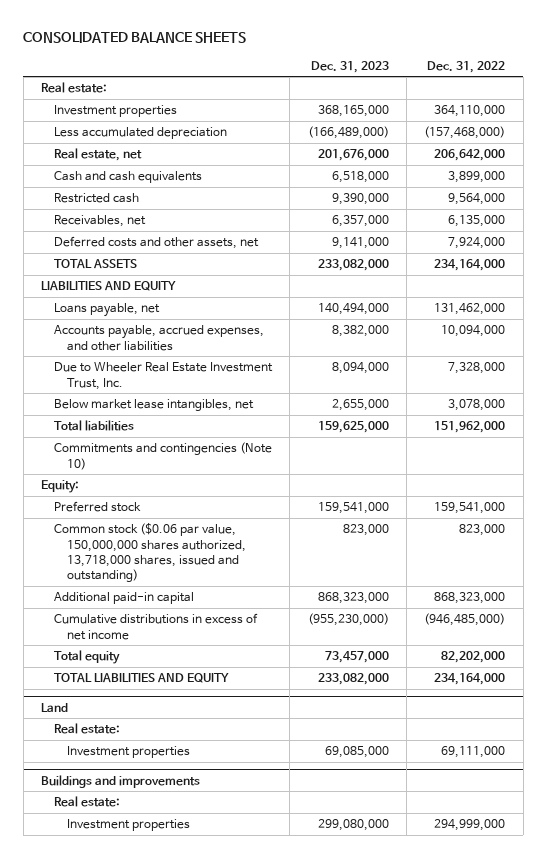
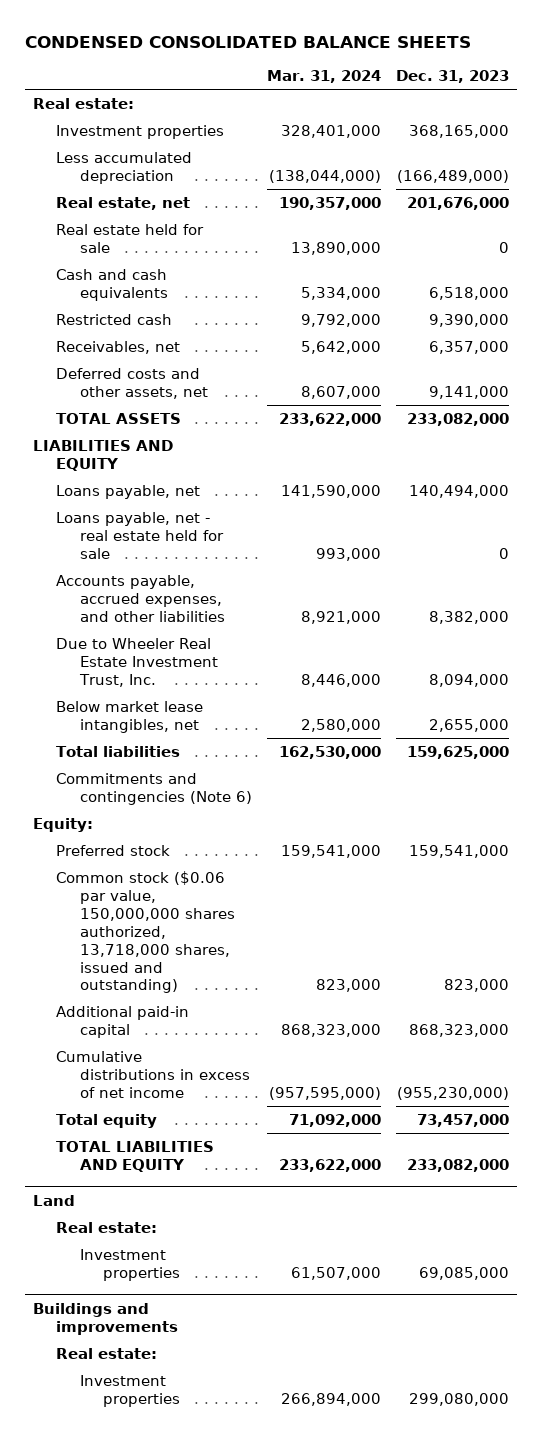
- CONSOLIDATED BALANCE SHEETS
+ CONDENSED CONSOLIDATED BALANCE SHEETS
- | Dec. 31, 2023 | Dec. 31, 2022
+ | Mar. 31, 2024 | Dec. 31, 2023
+ Real estate held for sale | 13,890,000 | 0
+ Loans payable, net - real estate held for sale | 993,000 | 0
- Commitments and contingencies (Note 10)
+ Commitments and contingencies (Note 6)

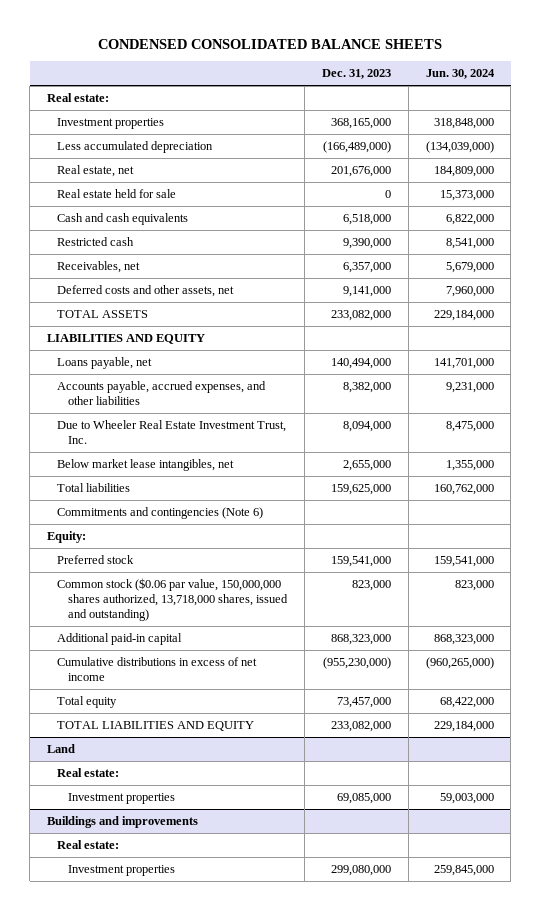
- | Mar. 31, 2024 | Dec. 31, 2023
+ | Dec. 31, 2023 | Jun. 30, 2024
- Loans payable, net - real estate held for sale | 993,000 | 0

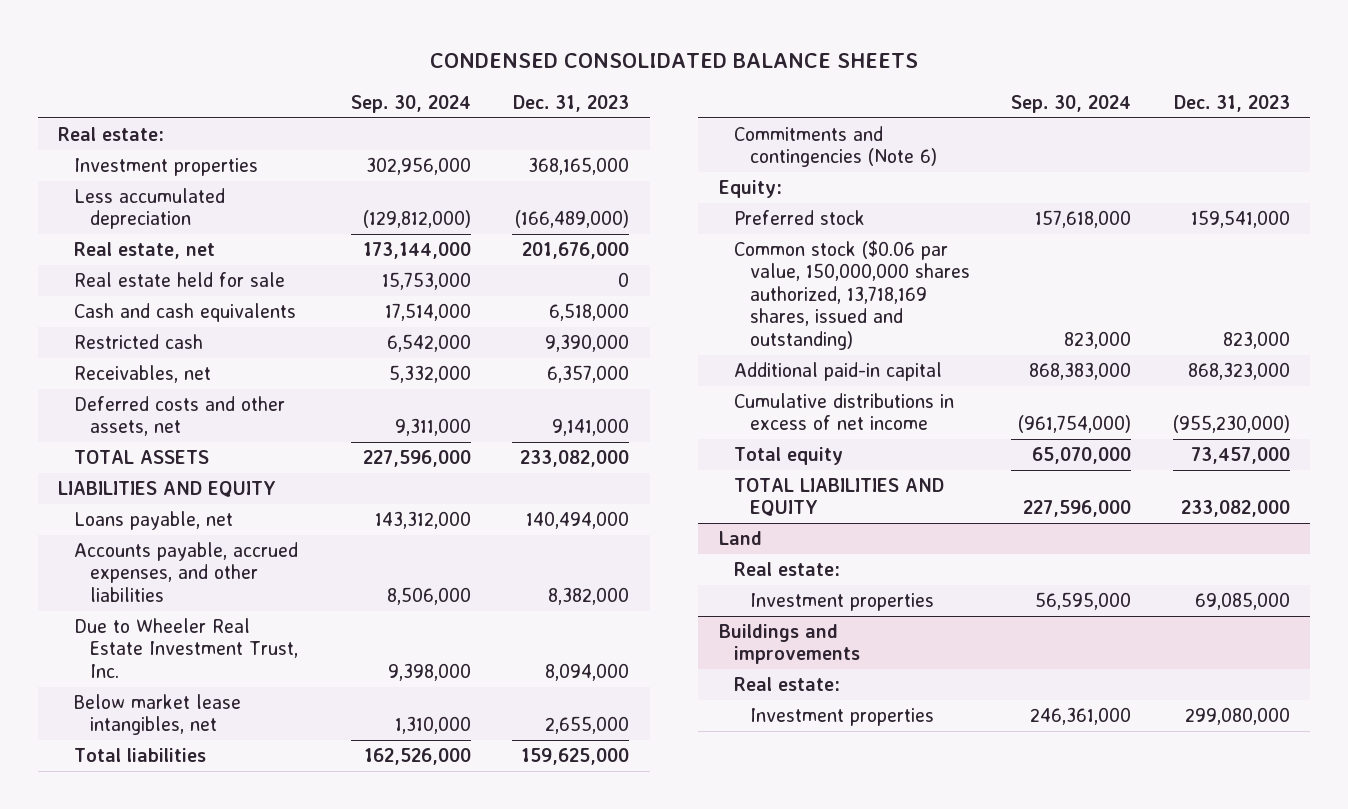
- | Dec. 31, 2023 | Jun. 30, 2024
+ | Sep. 30, 2024 | Dec. 31, 2023
- Common stock ($0.06 par value, 150,000,000 shares authorized, 13,718,000 shares, issued and outstanding) | 823,000 | 823,000
+ Common stock ($0.06 par value, 150,000,000 shares authorized, 13,718,169 shares, issued and outstanding) | 823,000 | 823,000

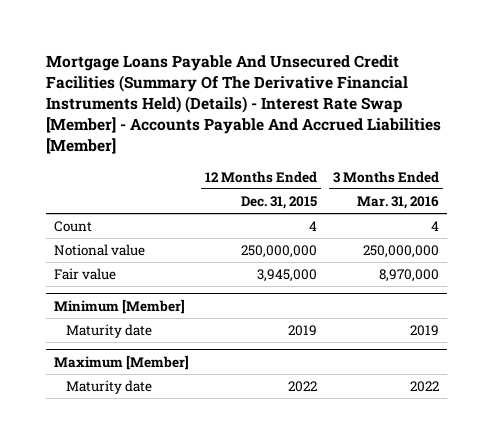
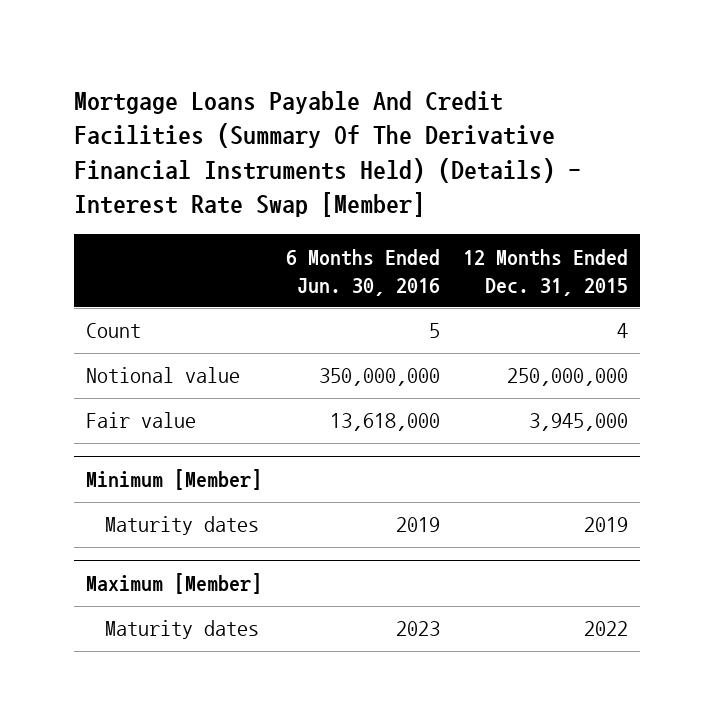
- Mortgage Loans Payable And Unsecured Credit Facilities (Summary Of The Derivative Financial Instruments Held) (Details) - Interest Rate Swap [Member] - Accounts Payable And Accrued Liabilities [Member]
+ Mortgage Loans Payable And Credit Facilities (Summary Of The Derivative Financial Instruments Held) (Details) - Interest Rate Swap [Member]
- | 12 Months Ended Dec. 31, 2015 | 3 Months Ended Mar. 31, 2016
+ | 6 Months Ended Jun. 30, 2016 | 12 Months Ended Dec. 31, 2015
@ Minimum [Member]
- Maturity date | 2019 | 2019
+ Maturity dates | 2019 | 2019
@ Maximum [Member]
- Maturity date | 2022 | 2022
+ Maturity dates | 2023 | 2022

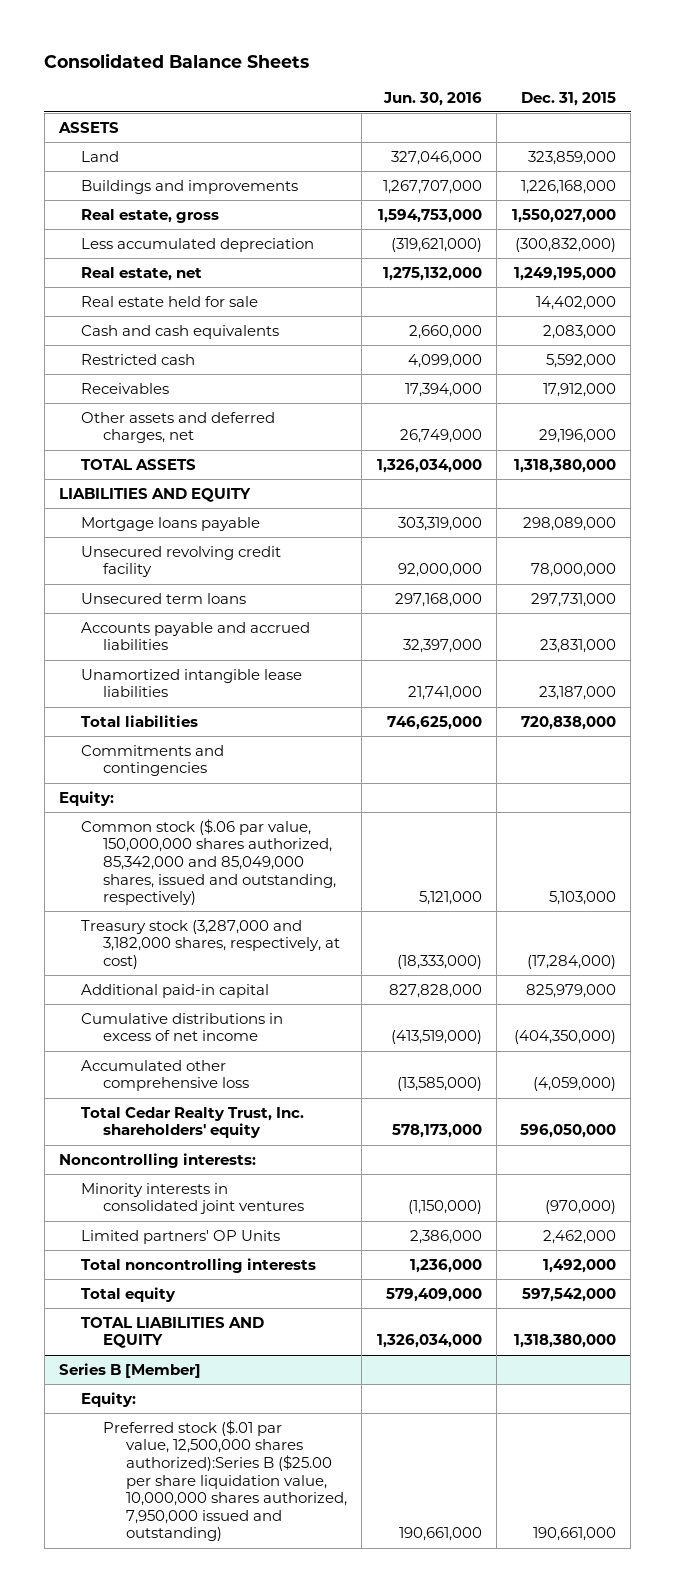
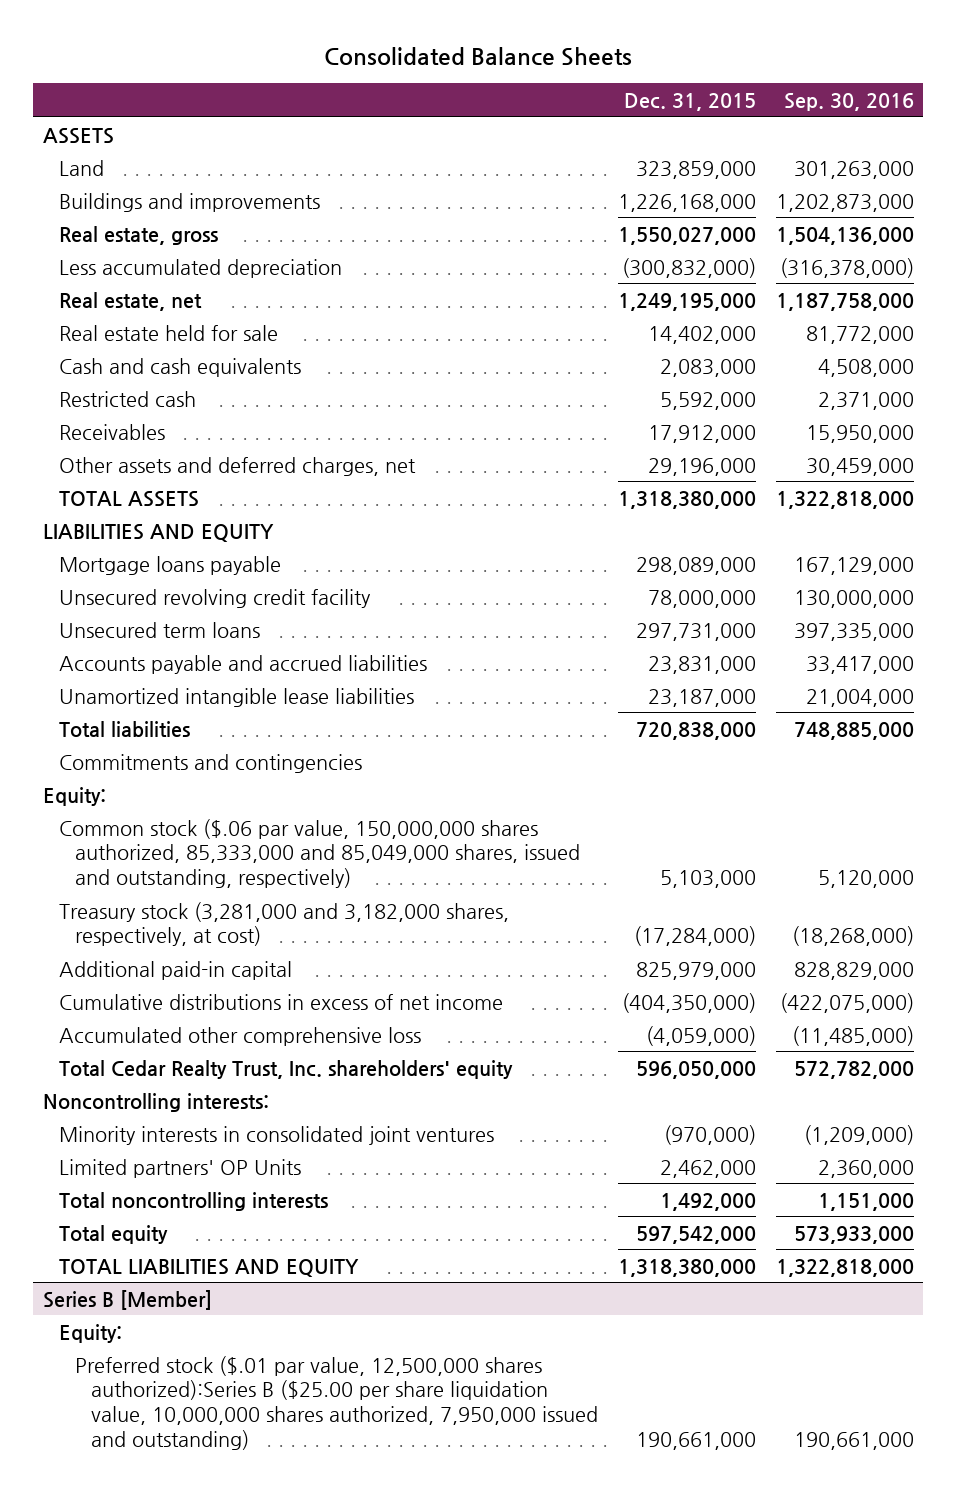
- | Jun. 30, 2016 | Dec. 31, 2015
+ | Dec. 31, 2015 | Sep. 30, 2016
- Common stock ($.06 par value, 150,000,000 shares authorized, 85,342,000 and 85,049,000 shares, issued and outstanding, respectively) | 5,121,000 | 5,103,000
- Treasury stock (3,287,000 and 3,182,000 shares, respectively, at cost) | (18,333,000) | (17,284,000)
+ Common stock ($.06 par value, 150,000,000 shares authorized, 85,333,000 and 85,049,000 shares, issued and outstanding, respectively) | 5,103,000 | 5,120,000
+ Treasury stock (3,281,000 and 3,182,000 shares, respectively, at cost) | (17,284,000) | (18,268,000)

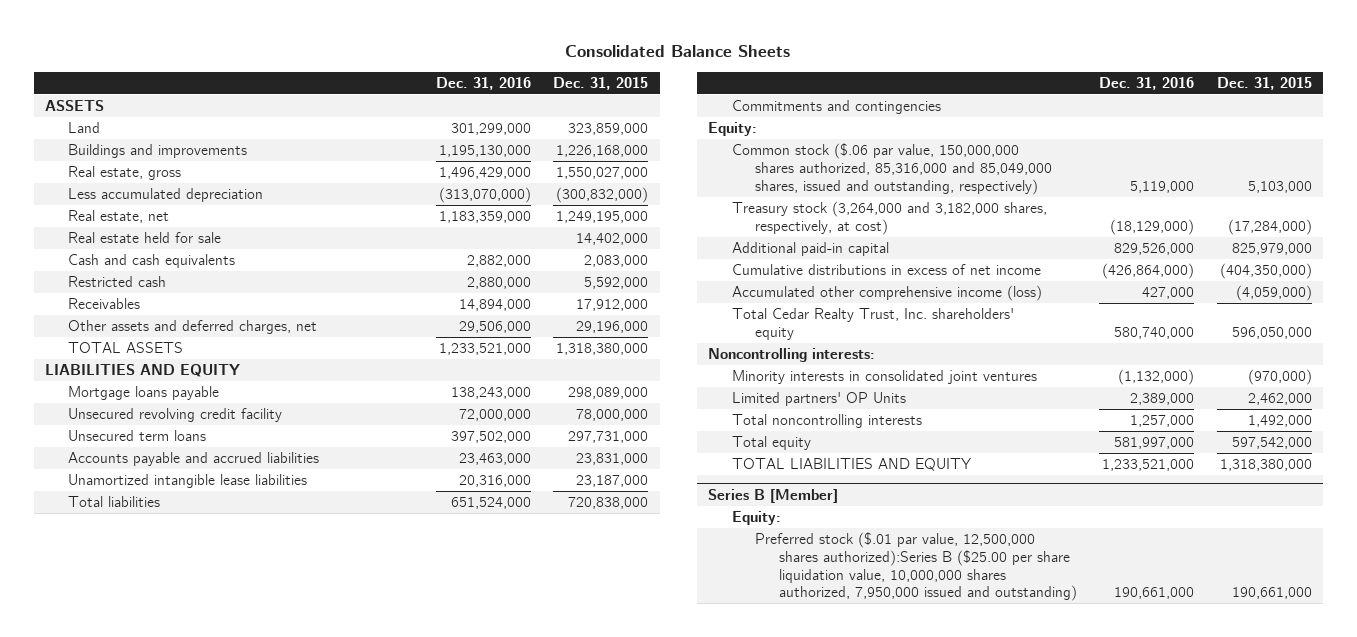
- | Dec. 31, 2015 | Sep. 30, 2016
+ | Dec. 31, 2016 | Dec. 31, 2015
- Common stock ($.06 par value, 150,000,000 shares authorized, 85,333,000 and 85,049,000 shares, issued and outstanding, respectively) | 5,103,000 | 5,120,000
- Treasury stock (3,281,000 and 3,182,000 shares, respectively, at cost) | (17,284,000) | (18,268,000)
+ Common stock ($.06 par value, 150,000,000 shares authorized, 85,316,000 and 85,049,000 shares, issued and outstanding, respectively) | 5,119,000 | 5,103,000
+ Treasury stock (3,264,000 and 3,182,000 shares, respectively, at cost) | (18,129,000) | (17,284,000)
- Accumulated other comprehensive loss | (4,059,000) | (11,485,000)
+ Accumulated other comprehensive income (loss) | 427,000 | (4,059,000)

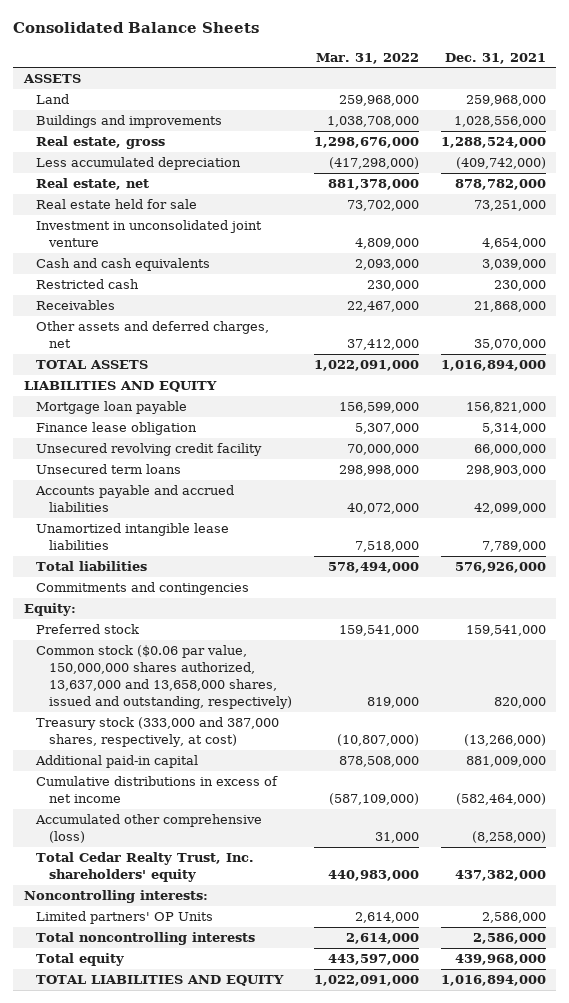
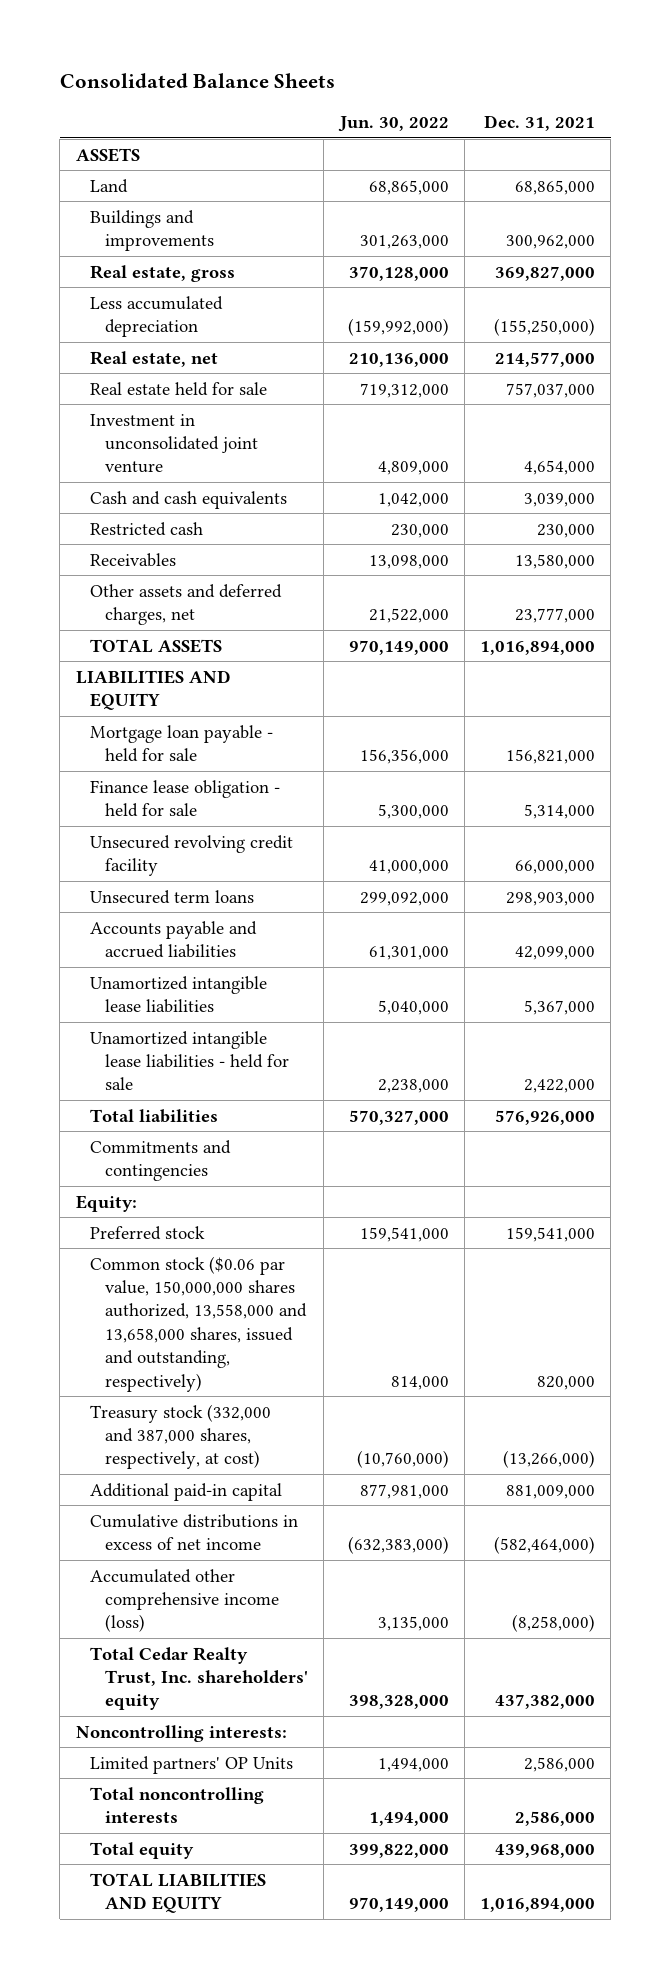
- | Mar. 31, 2022 | Dec. 31, 2021
+ | Jun. 30, 2022 | Dec. 31, 2021
- Land | 259,968,000 | 259,968,000
- Buildings and improvements | 1,038,708,000 | 1,028,556,000
- Real estate, gross | 1,298,676,000 | 1,288,524,000
- Less accumulated depreciation | (417,298,000) | (409,742,000)
- Real estate, net | 881,378,000 | 878,782,000
- Real estate held for sale | 73,702,000 | 73,251,000
+ Land | 68,865,000 | 68,865,000
+ Buildings and improvements | 301,263,000 | 300,962,000
+ Real estate, gross | 370,128,000 | 369,827,000
+ Less accumulated depreciation | (159,992,000) | (155,250,000)
+ Real estate, net | 210,136,000 | 214,577,000
+ Real estate held for sale | 719,312,000 | 757,037,000
- Receivables | 22,467,000 | 21,868,000
- Other assets and deferred charges, net | 37,412,000 | 35,070,000
+ Receivables | 13,098,000 | 13,580,000
+ Other assets and deferred charges, net | 21,522,000 | 23,777,000
- Mortgage loan payable | 156,599,000 | 156,821,000
- Finance lease obligation | 5,307,000 | 5,314,000
+ Mortgage loan payable - held for sale | 156,356,000 | 156,821,000
+ Finance lease obligation - held for sale | 5,300,000 | 5,314,000
- Unamortized intangible lease liabilities | 7,518,000 | 7,789,000
+ Unamortized intangible lease liabilities | 5,040,000 | 5,367,000
+ Unamortized intangible lease liabilities - held for sale | 2,238,000 | 2,422,000
- Common stock ($0.06 par value, 150,000,000 shares authorized, 13,637,000 and 13,658,000 shares, issued and outstanding, respectively) | 819,000 | 820,000
- Treasury stock (333,000 and 387,000 shares, respectively, at cost) | (10,807,000) | (13,266,000)
+ Common stock ($0.06 par value, 150,000,000 shares authorized, 13,558,000 and 13,658,000 shares, issued and outstanding, respectively) | 814,000 | 820,000
+ Treasury stock (332,000 and 387,000 shares, respectively, at cost) | (10,760,000) | (13,266,000)
- Accumulated other comprehensive (loss) | 31,000 | (8,258,000)
+ Accumulated other comprehensive income (loss) | 3,135,000 | (8,258,000)

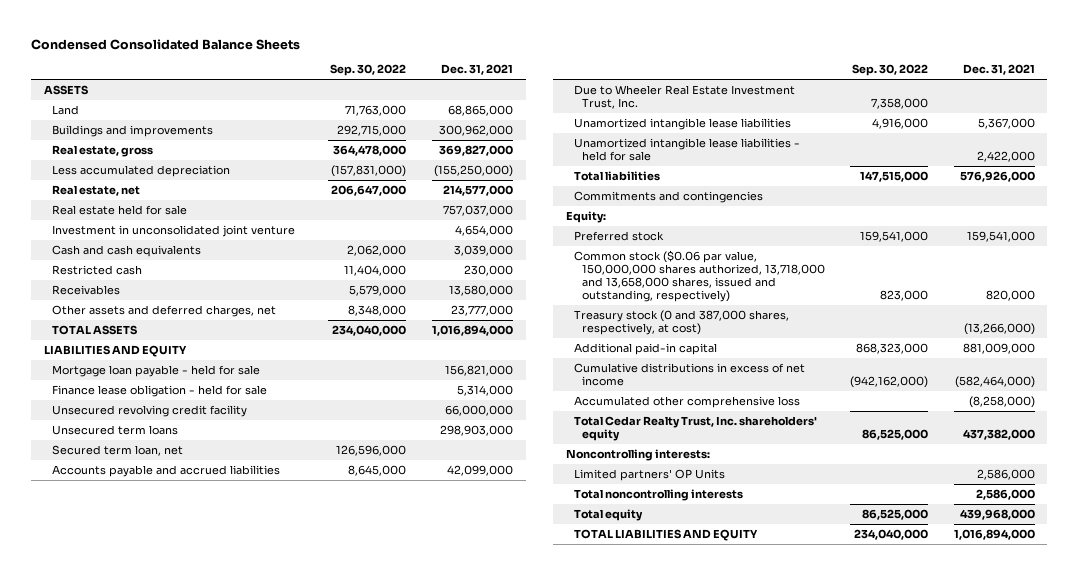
- Consolidated Balance Sheets
+ Condensed Consolidated Balance Sheets
- | Jun. 30, 2022 | Dec. 31, 2021
+ | Sep. 30, 2022 | Dec. 31, 2021
+ Secured term loan, net | 126,596,000 |
+ Due to Wheeler Real Estate Investment Trust, Inc. | 7,358,000 |
- Common stock ($0.06 par value, 150,000,000 shares authorized, 13,558,000 and 13,658,000 shares, issued and outstanding, respectively) | 814,000 | 820,000
- Treasury stock (332,000 and 387,000 shares, respectively, at cost) | (10,760,000) | (13,266,000)
+ Common stock ($0.06 par value, 150,000,000 shares authorized, 13,718,000 and 13,658,000 shares, issued and outstanding, respectively) | 823,000 | 820,000
+ Treasury stock (0 and 387,000 shares, respectively, at cost) | | (13,266,000)
- Accumulated other comprehensive income (loss) | 3,135,000 | (8,258,000)
+ Accumulated other comprehensive loss | | (8,258,000)

